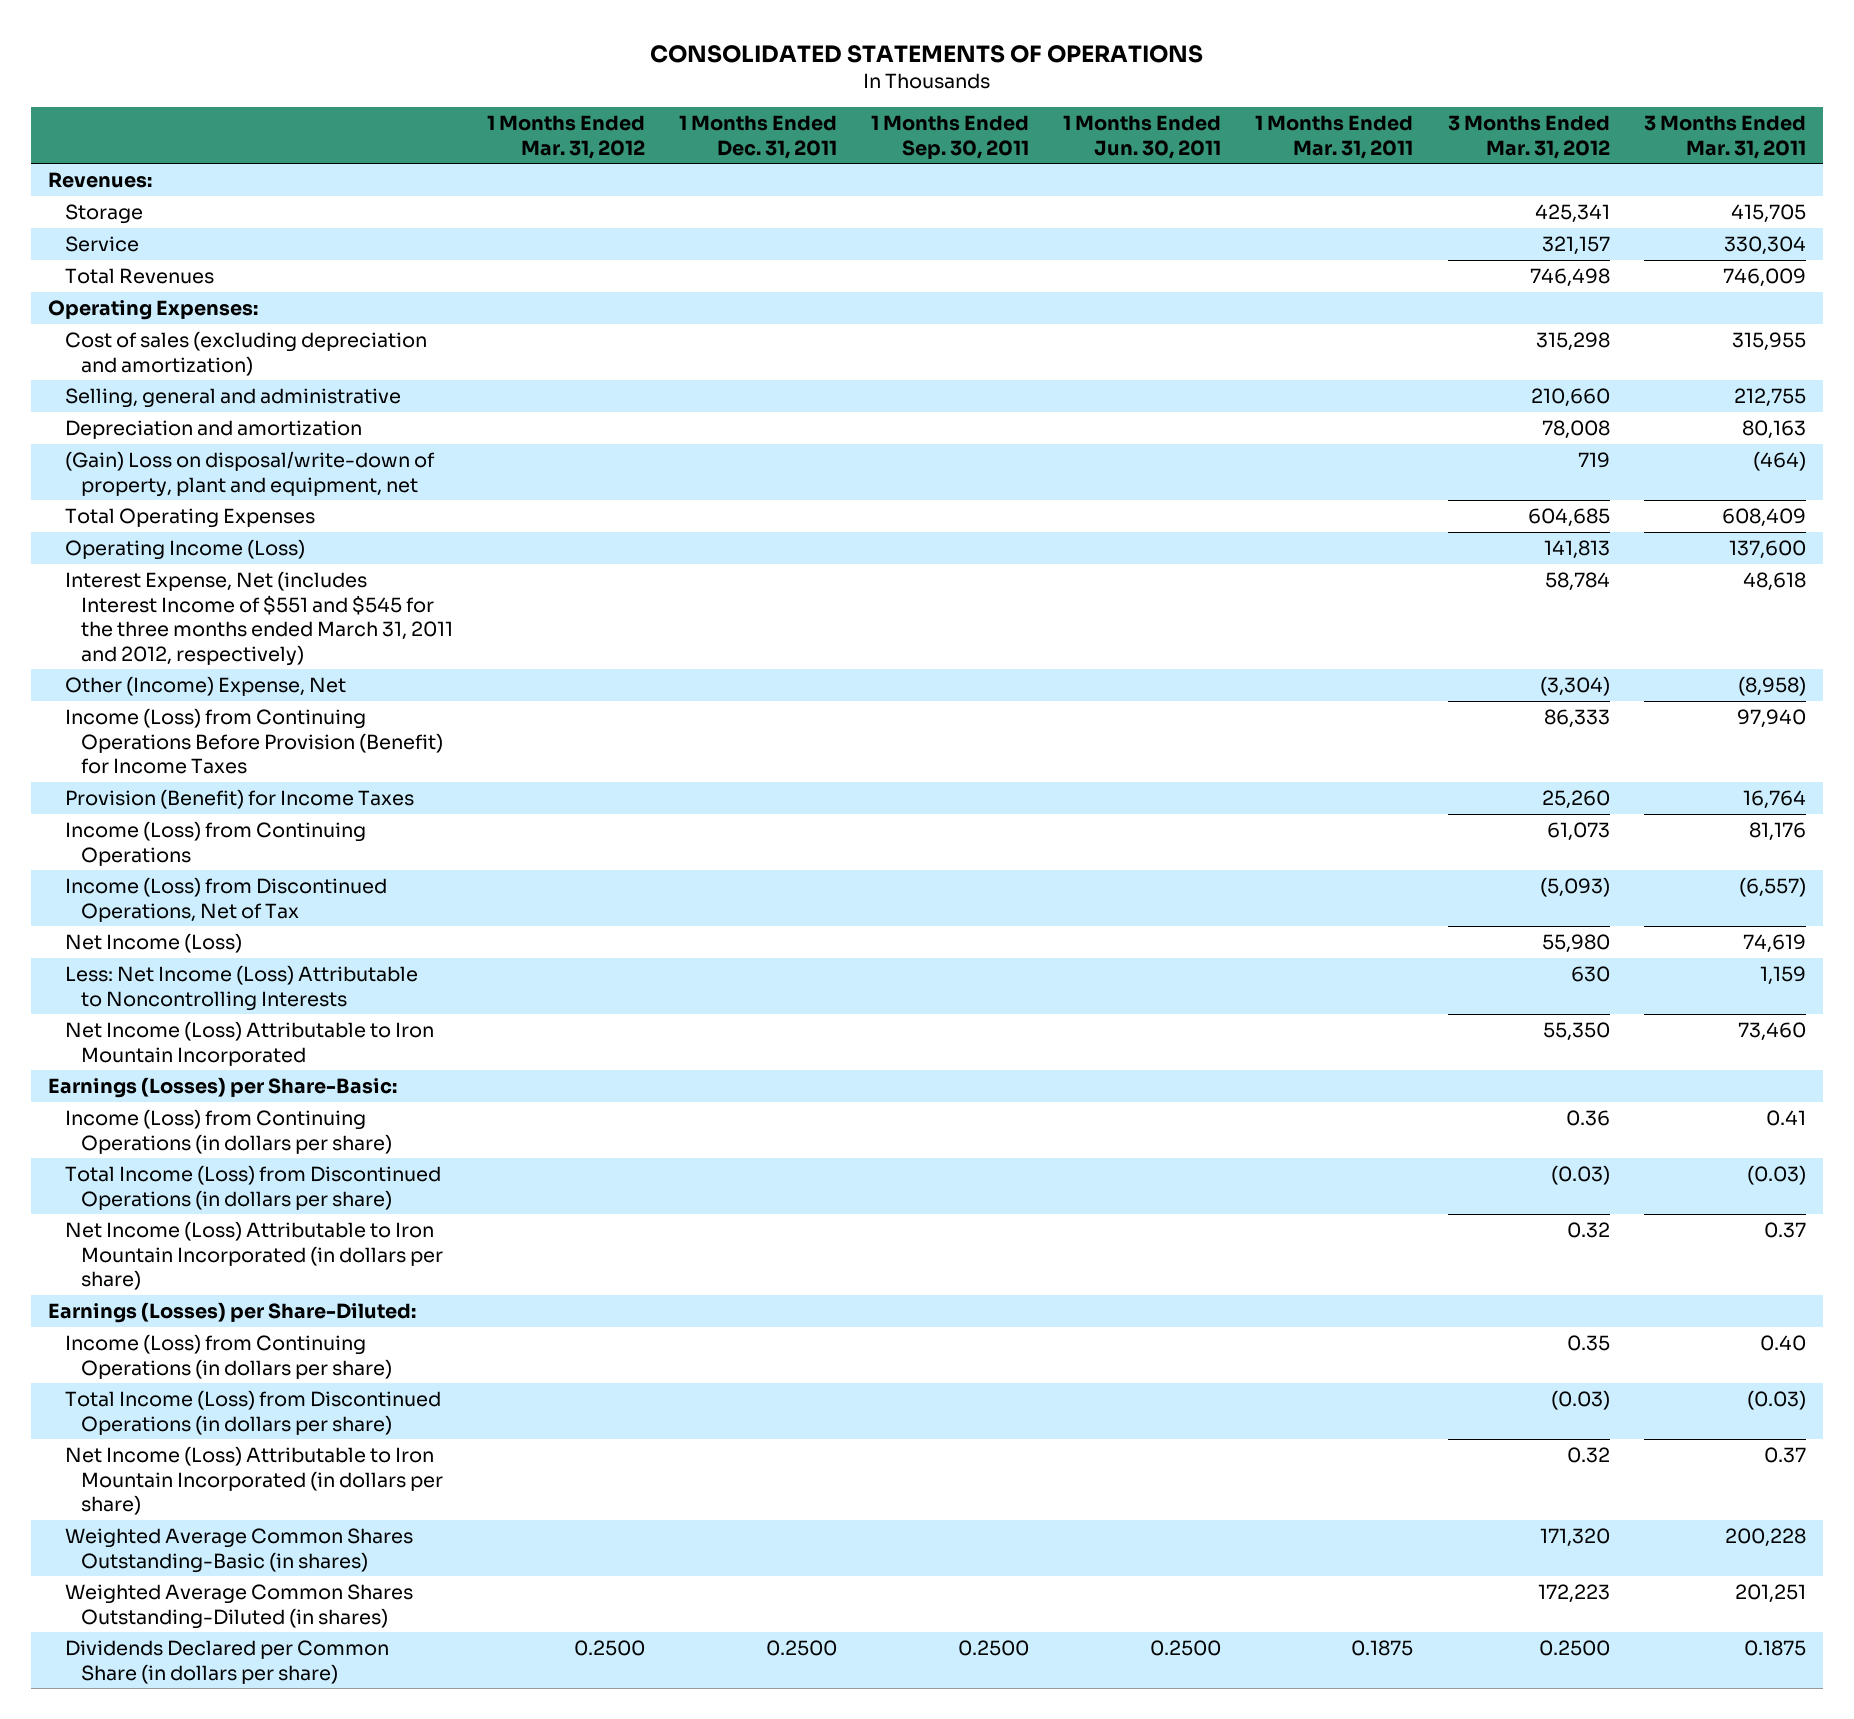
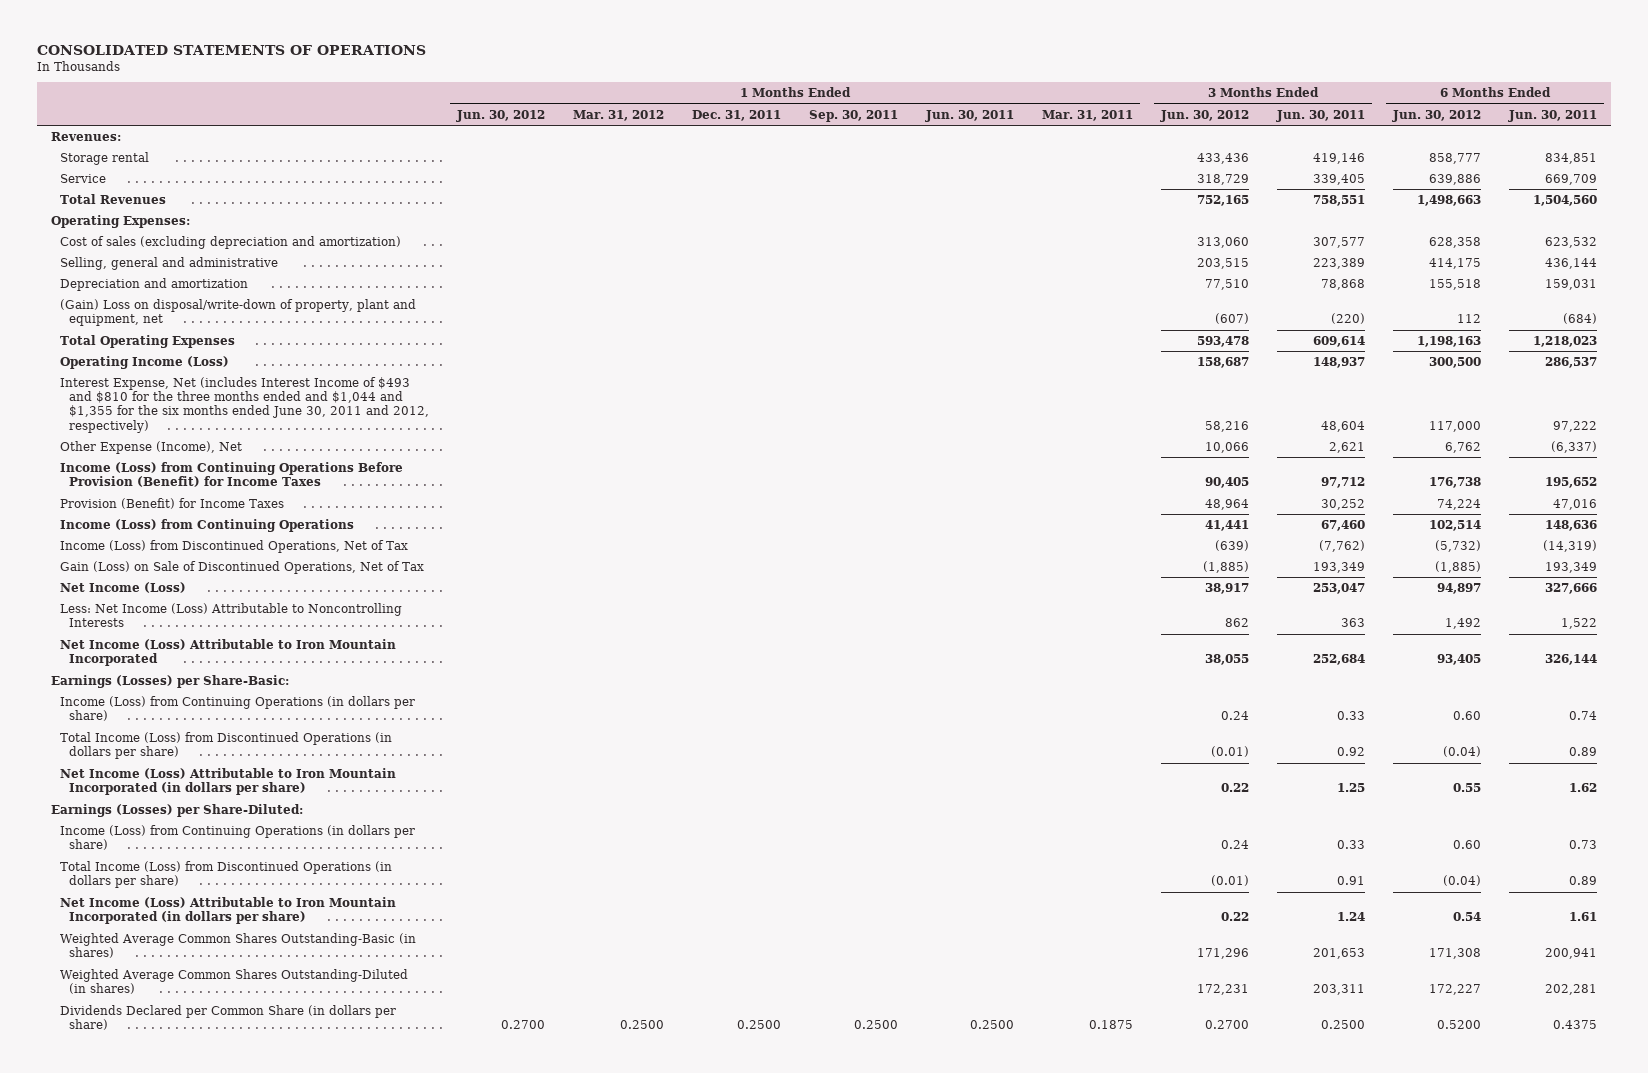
- | 1 Months Ended Mar. 31, 2012 | 1 Months Ended Dec. 31, 2011 | 1 Months Ended Sep. 30, 2011 | 1 Months Ended Jun. 30, 2011 | 1 Months Ended Mar. 31, 2011 | 3 Months Ended Mar. 31, 2012 | 3 Months Ended Mar. 31, 2011
+ | 1 Months Ended Jun. 30, 2012 | 1 Months Ended Mar. 31, 2012 | 1 Months Ended Dec. 31, 2011 | 1 Months Ended Sep. 30, 2011 | 1 Months Ended Jun. 30, 2011 | 1 Months Ended Mar. 31, 2011 | 3 Months Ended Jun. 30, 2012 | 3 Months Ended Jun. 30, 2011 | 6 Months Ended Jun. 30, 2012 | 6 Months Ended Jun. 30, 2011
- Storage | | | | | | 425,341 | 415,705
+ Storage rental | | | | | | | 433,436 | 419,146 | 858,777 | 834,851
- Interest Expense, Net (includes Interest Income of $551 and $545 for the three months ended March 31, 2011 and 2012, respectively) | | | | | | 58,784 | 48,618
- Other (Income) Expense, Net | | | | | | (3,304) | (8,958)
+ Interest Expense, Net (includes Interest Income of $493 and $810 for the three months ended and $1,044 and $1,355 for the six months ended June 30, 2011 and 2012, respectively) | | | | | | | 58,216 | 48,604 | 117,000 | 97,222
+ Other Expense (Income), Net | | | | | | | 10,066 | 2,621 | 6,762 | (6,337)
+ Gain (Loss) on Sale of Discontinued Operations, Net of Tax | | | | | | | (1,885) | 193,349 | (1,885) | 193,349

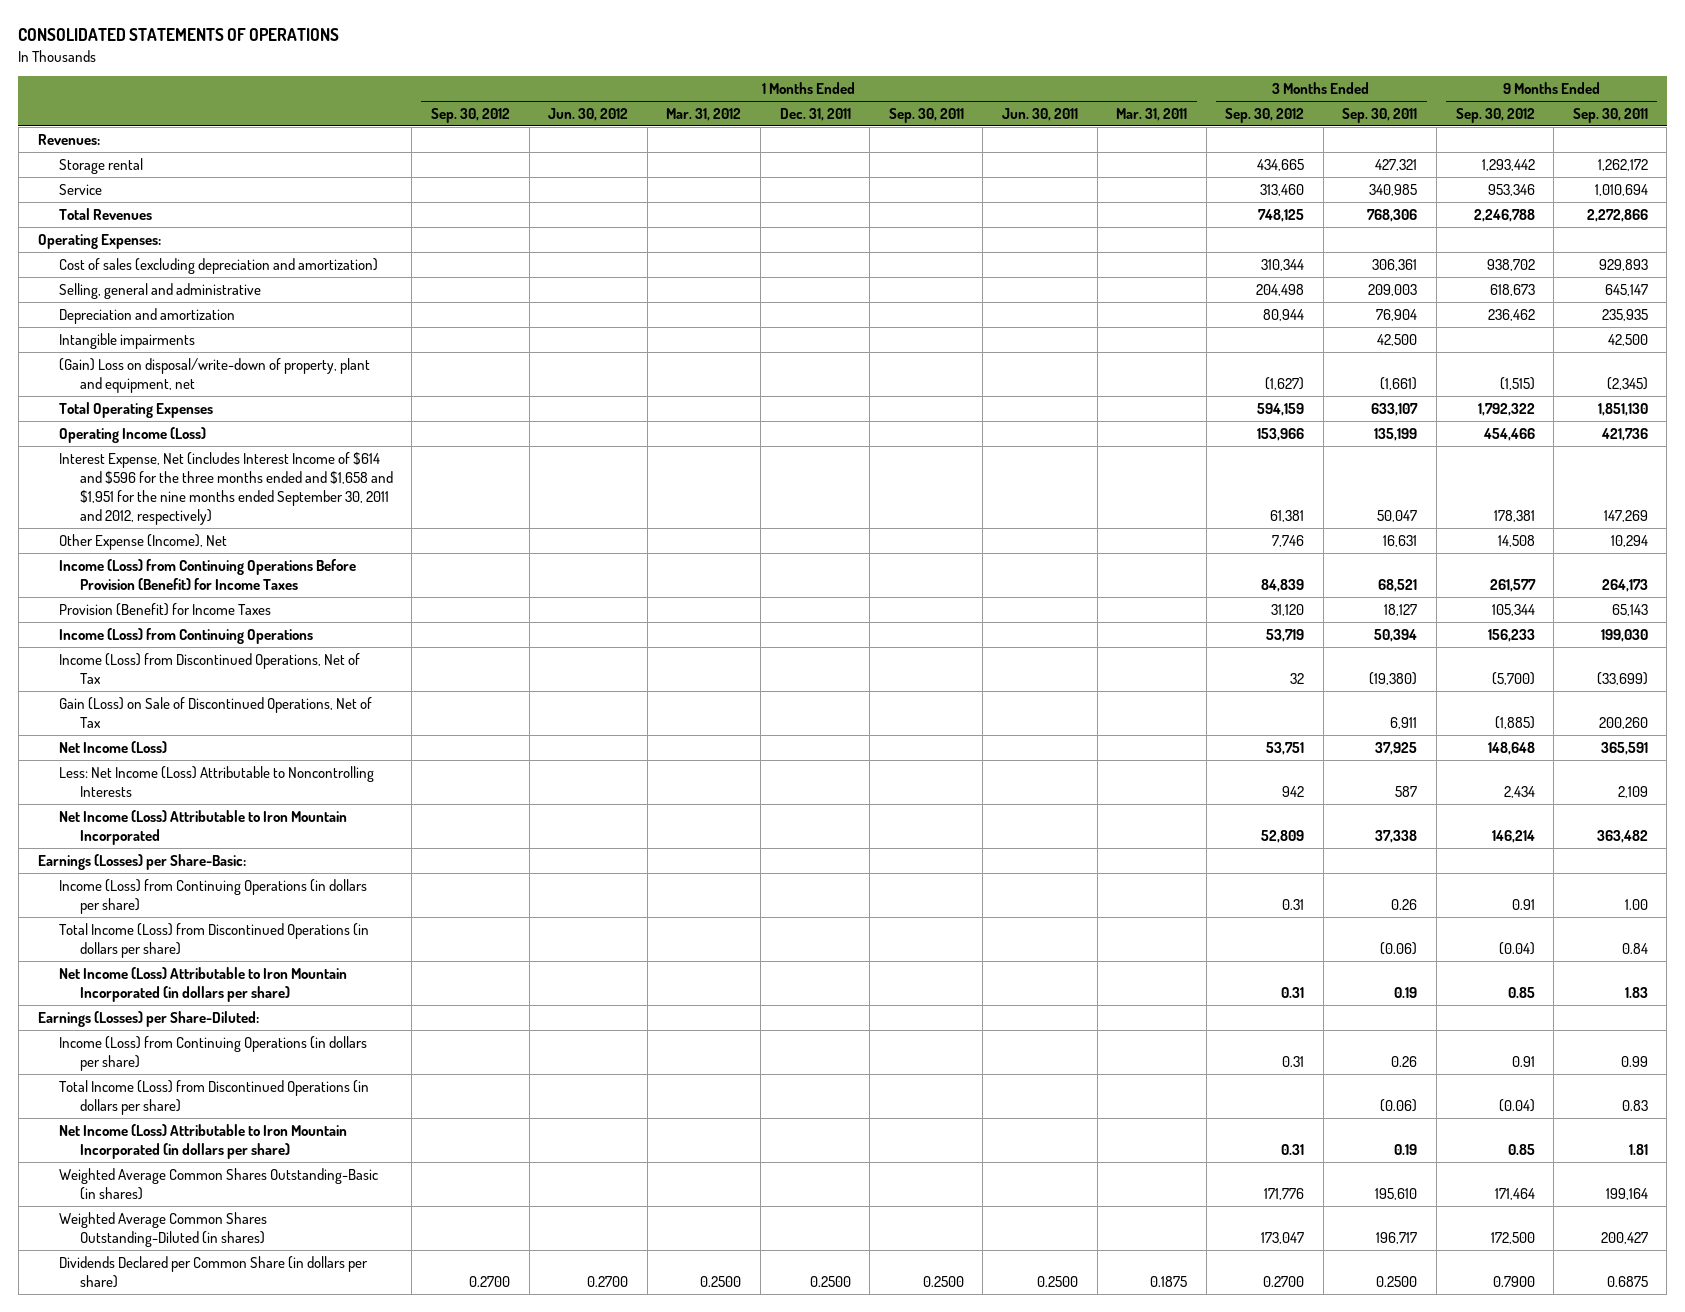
- | 1 Months Ended Jun. 30, 2012 | 1 Months Ended Mar. 31, 2012 | 1 Months Ended Dec. 31, 2011 | 1 Months Ended Sep. 30, 2011 | 1 Months Ended Jun. 30, 2011 | 1 Months Ended Mar. 31, 2011 | 3 Months Ended Jun. 30, 2012 | 3 Months Ended Jun. 30, 2011 | 6 Months Ended Jun. 30, 2012 | 6 Months Ended Jun. 30, 2011
+ | 1 Months Ended Sep. 30, 2012 | 1 Months Ended Jun. 30, 2012 | 1 Months Ended Mar. 31, 2012 | 1 Months Ended Dec. 31, 2011 | 1 Months Ended Sep. 30, 2011 | 1 Months Ended Jun. 30, 2011 | 1 Months Ended Mar. 31, 2011 | 3 Months Ended Sep. 30, 2012 | 3 Months Ended Sep. 30, 2011 | 9 Months Ended Sep. 30, 2012 | 9 Months Ended Sep. 30, 2011
+ Intangible impairments | | | | | | | | | 42,500 | | 42,500
- Interest Expense, Net (includes Interest Income of $493 and $810 for the three months ended and $1,044 and $1,355 for the six months ended June 30, 2011 and 2012, respectively) | | | | | | | 58,216 | 48,604 | 117,000 | 97,222
+ Interest Expense, Net (includes Interest Income of $614 and $596 for the three months ended and $1,658 and $1,951 for the nine months ended September 30, 2011 and 2012, respectively) | | | | | | | | 61,381 | 50,047 | 178,381 | 147,269

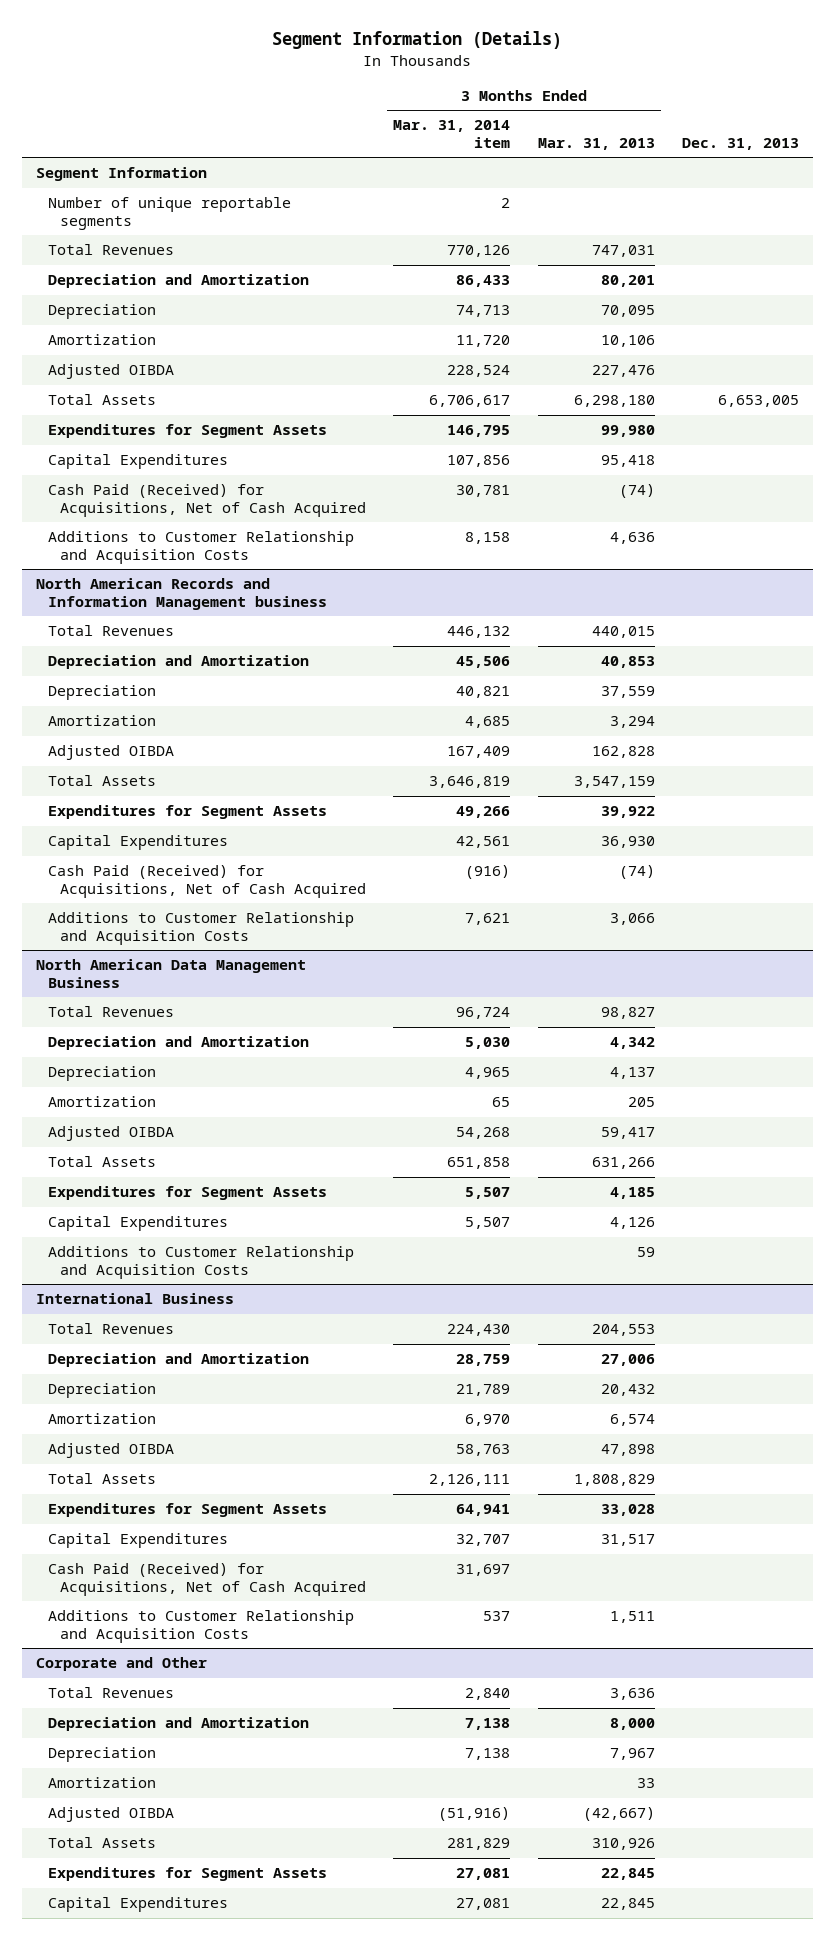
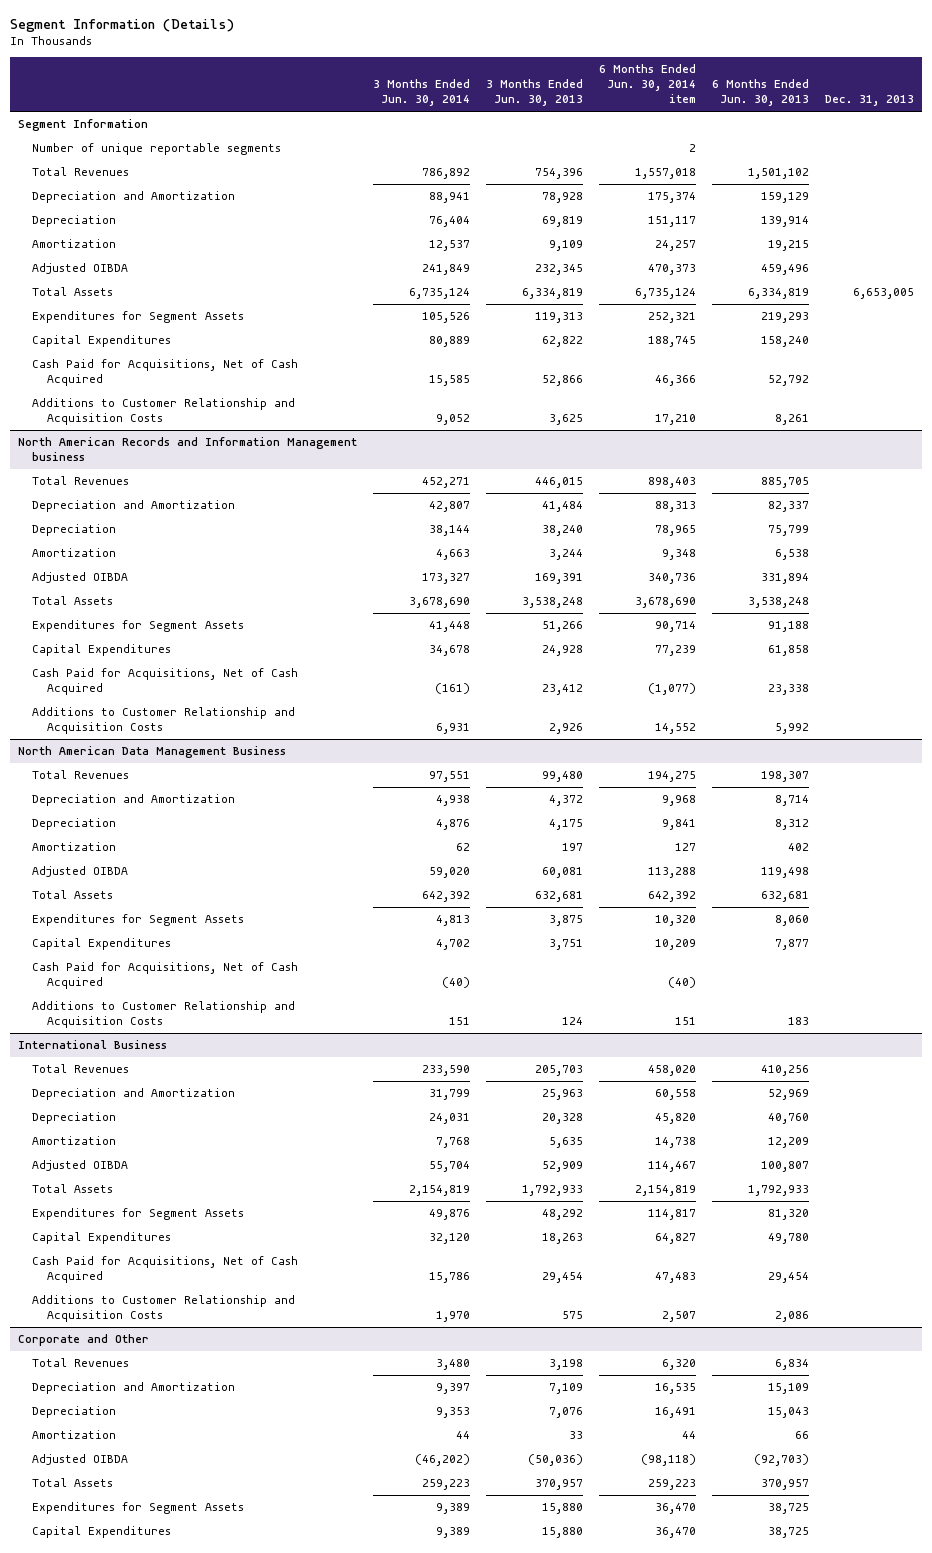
- | 3 Months Ended Mar. 31, 2014 item | 3 Months Ended Mar. 31, 2013 | Dec. 31, 2013
+ | 3 Months Ended Jun. 30, 2014 | 3 Months Ended Jun. 30, 2013 | 6 Months Ended Jun. 30, 2014 item | 6 Months Ended Jun. 30, 2013 | Dec. 31, 2013
- Cash Paid (Received) for Acquisitions, Net of Cash Acquired | 30,781 | (74) |
+ Cash Paid for Acquisitions, Net of Cash Acquired | 15,585 | 52,866 | 46,366 | 52,792 |
@ North American Records and Information Management business
- Cash Paid (Received) for Acquisitions, Net of Cash Acquired | (916) | (74) |
+ Cash Paid for Acquisitions, Net of Cash Acquired | (161) | 23,412 | (1,077) | 23,338 |
@ North American Data Management Business
+ Cash Paid for Acquisitions, Net of Cash Acquired | (40) | | (40) | |
@ International Business
- Cash Paid (Received) for Acquisitions, Net of Cash Acquired | 31,697 | |
+ Cash Paid for Acquisitions, Net of Cash Acquired | 15,786 | 29,454 | 47,483 | 29,454 |

